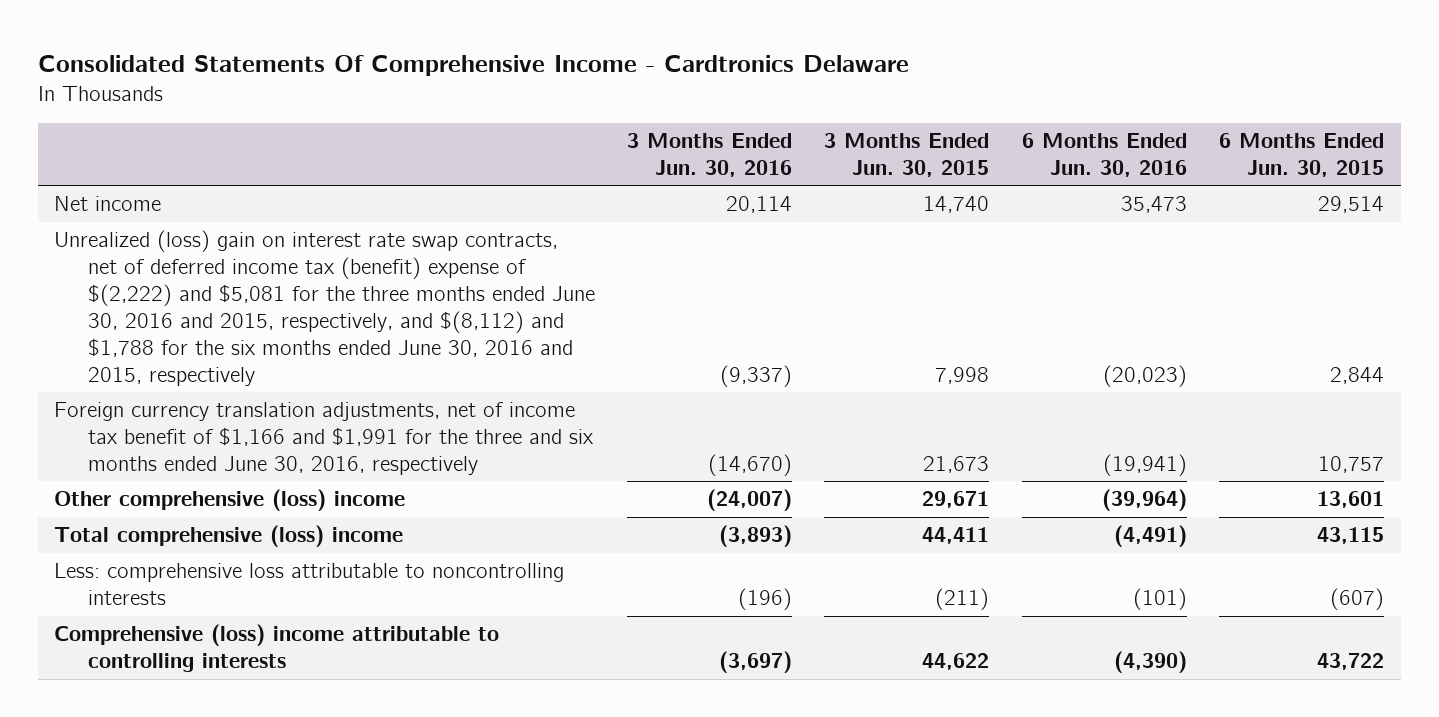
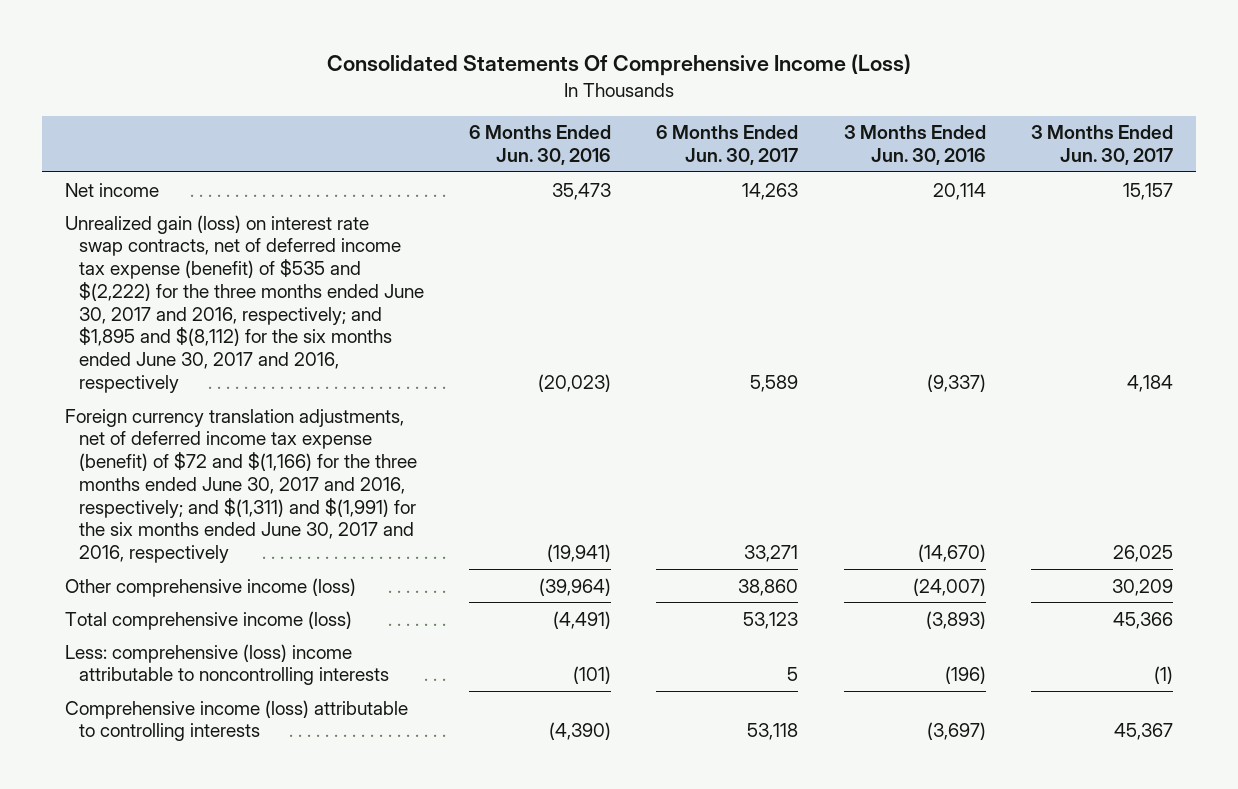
- Consolidated Statements Of Comprehensive Income - Cardtronics Delaware
+ Consolidated Statements Of Comprehensive Income (Loss)
- | 3 Months Ended Jun. 30, 2016 | 3 Months Ended Jun. 30, 2015 | 6 Months Ended Jun. 30, 2016 | 6 Months Ended Jun. 30, 2015
+ | 6 Months Ended Jun. 30, 2016 | 6 Months Ended Jun. 30, 2017 | 3 Months Ended Jun. 30, 2016 | 3 Months Ended Jun. 30, 2017
- Unrealized (loss) gain on interest rate swap contracts, net of deferred income tax (benefit) expense of $(2,222) and $5,081 for the three months ended June 30, 2016 and 2015, respectively, and $(8,112) and $1,788 for the six months ended June 30, 2016 and 2015, respectively | (9,337) | 7,998 | (20,023) | 2,844
- Foreign currency translation adjustments, net of income tax benefit of $1,166 and $1,991 for the three and six months ended June 30, 2016, respectively | (14,670) | 21,673 | (19,941) | 10,757
- Other comprehensive (loss) income | (24,007) | 29,671 | (39,964) | 13,601
- Total comprehensive (loss) income | (3,893) | 44,411 | (4,491) | 43,115
- Less: comprehensive loss attributable to noncontrolling interests | (196) | (211) | (101) | (607)
- Comprehensive (loss) income attributable to controlling interests | (3,697) | 44,622 | (4,390) | 43,722
+ Unrealized gain (loss) on interest rate swap contracts, net of deferred income tax expense (benefit) of $535 and $(2,222) for the three months ended June 30, 2017 and 2016, respectively; and $1,895 and $(8,112) for the six months ended June 30, 2017 and 2016, respectively | (20,023) | 5,589 | (9,337) | 4,184
+ Foreign currency translation adjustments, net of deferred income tax expense (benefit) of $72 and $(1,166) for the three months ended June 30, 2017 and 2016, respectively; and $(1,311) and $(1,991) for the six months ended June 30, 2017 and 2016, respectively | (19,941) | 33,271 | (14,670) | 26,025
+ Other comprehensive income (loss) | (39,964) | 38,860 | (24,007) | 30,209
+ Total comprehensive income (loss) | (4,491) | 53,123 | (3,893) | 45,366
+ Less: comprehensive (loss) income attributable to noncontrolling interests | (101) | 5 | (196) | (1)
+ Comprehensive income (loss) attributable to controlling interests | (4,390) | 53,118 | (3,697) | 45,367

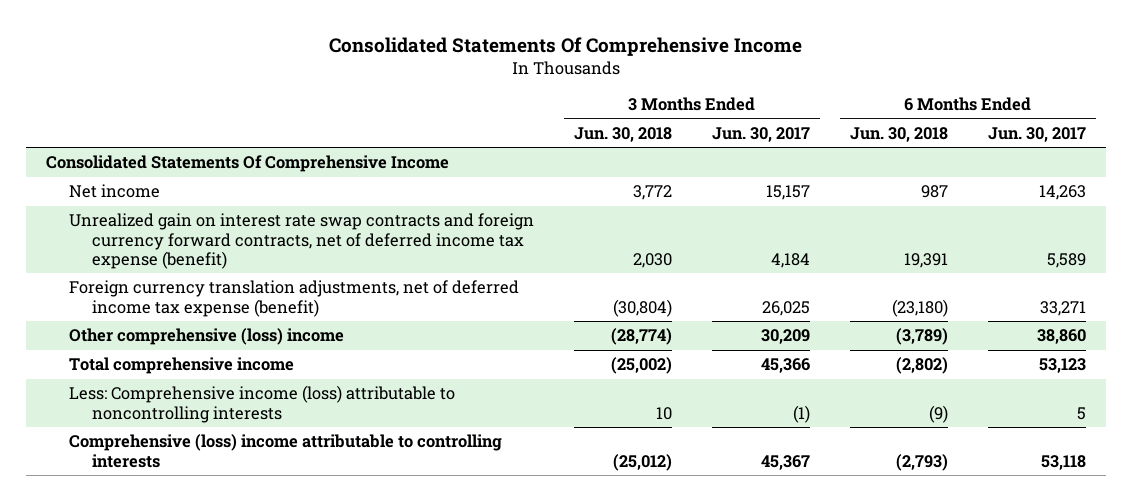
- Consolidated Statements Of Comprehensive Income (Loss)
+ Consolidated Statements Of Comprehensive Income
- | 6 Months Ended Jun. 30, 2016 | 6 Months Ended Jun. 30, 2017 | 3 Months Ended Jun. 30, 2016 | 3 Months Ended Jun. 30, 2017
+ | 3 Months Ended Jun. 30, 2018 | 3 Months Ended Jun. 30, 2017 | 6 Months Ended Jun. 30, 2018 | 6 Months Ended Jun. 30, 2017
+ Consolidated Statements Of Comprehensive Income
- Unrealized gain (loss) on interest rate swap contracts, net of deferred income tax expense (benefit) of $535 and $(2,222) for the three months ended June 30, 2017 and 2016, respectively; and $1,895 and $(8,112) for the six months ended June 30, 2017 and 2016, respectively | (20,023) | 5,589 | (9,337) | 4,184
- Foreign currency translation adjustments, net of deferred income tax expense (benefit) of $72 and $(1,166) for the three months ended June 30, 2017 and 2016, respectively; and $(1,311) and $(1,991) for the six months ended June 30, 2017 and 2016, respectively | (19,941) | 33,271 | (14,670) | 26,025
- Other comprehensive income (loss) | (39,964) | 38,860 | (24,007) | 30,209
- Total comprehensive income (loss) | (4,491) | 53,123 | (3,893) | 45,366
- Less: comprehensive (loss) income attributable to noncontrolling interests | (101) | 5 | (196) | (1)
- Comprehensive income (loss) attributable to controlling interests | (4,390) | 53,118 | (3,697) | 45,367
+ Unrealized gain on interest rate swap contracts and foreign currency forward contracts, net of deferred income tax expense (benefit) | 2,030 | 4,184 | 19,391 | 5,589
+ Foreign currency translation adjustments, net of deferred income tax expense (benefit) | (30,804) | 26,025 | (23,180) | 33,271
+ Other comprehensive (loss) income | (28,774) | 30,209 | (3,789) | 38,860
+ Total comprehensive income | (25,002) | 45,366 | (2,802) | 53,123
+ Less: Comprehensive income (loss) attributable to noncontrolling interests | 10 | (1) | (9) | 5
+ Comprehensive (loss) income attributable to controlling interests | (25,012) | 45,367 | (2,793) | 53,118

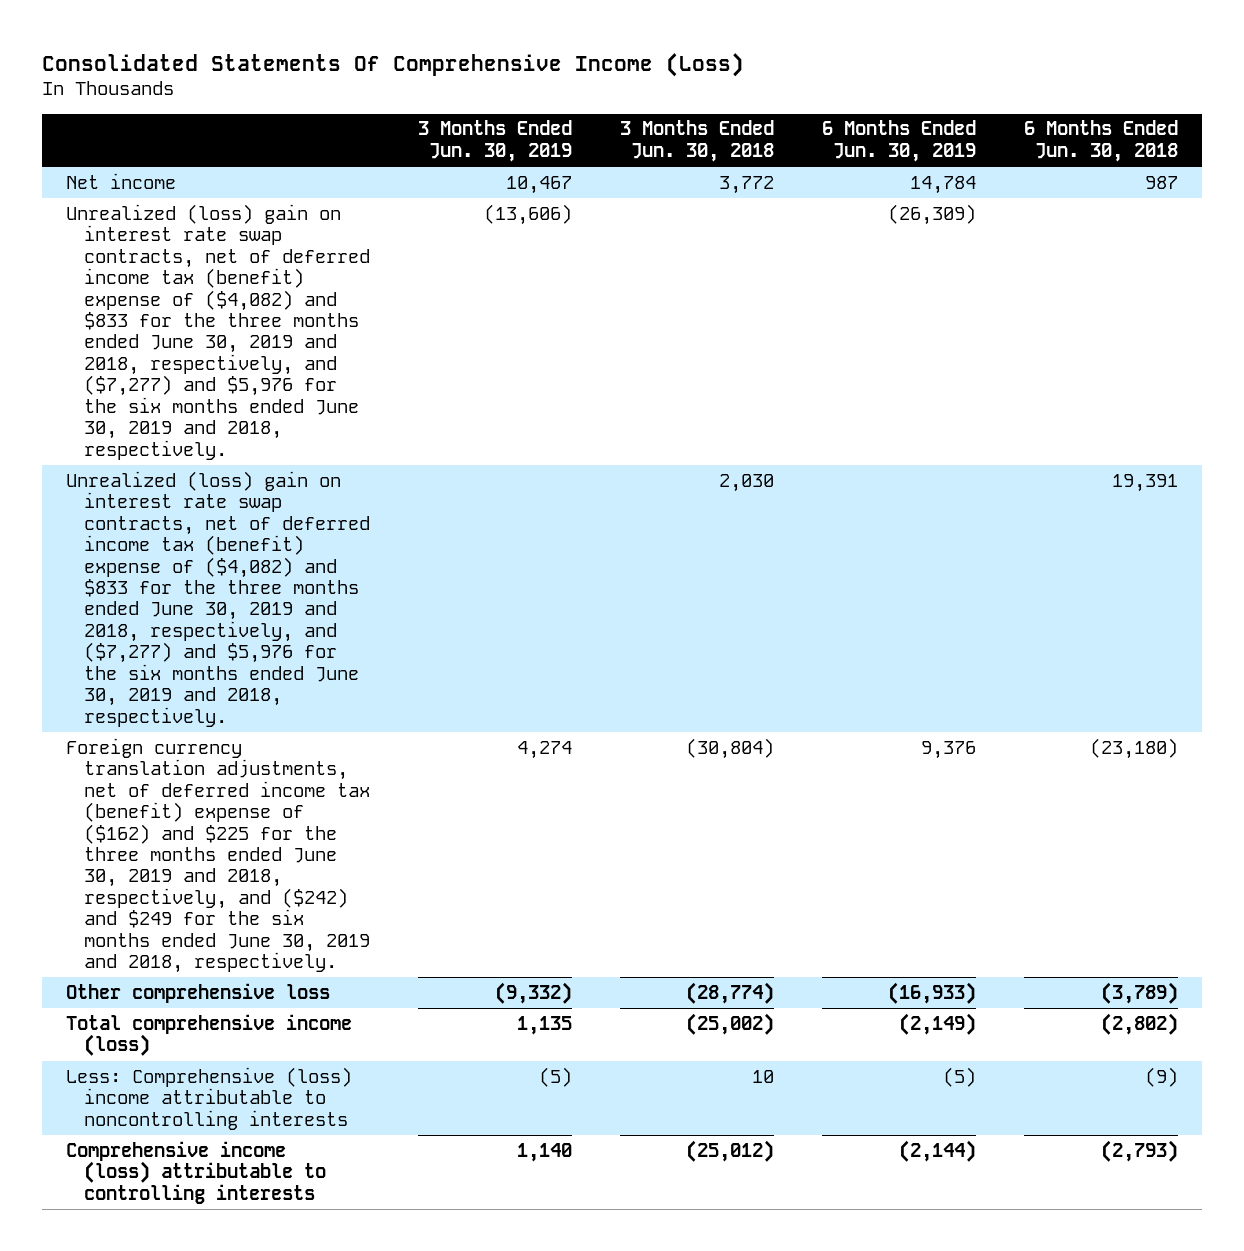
- Consolidated Statements Of Comprehensive Income
+ Consolidated Statements Of Comprehensive Income (Loss)
- | 3 Months Ended Jun. 30, 2018 | 3 Months Ended Jun. 30, 2017 | 6 Months Ended Jun. 30, 2018 | 6 Months Ended Jun. 30, 2017
+ | 3 Months Ended Jun. 30, 2019 | 3 Months Ended Jun. 30, 2018 | 6 Months Ended Jun. 30, 2019 | 6 Months Ended Jun. 30, 2018
- Consolidated Statements Of Comprehensive Income
- Unrealized gain on interest rate swap contracts and foreign currency forward contracts, net of deferred income tax expense (benefit) | 2,030 | 4,184 | 19,391 | 5,589
- Foreign currency translation adjustments, net of deferred income tax expense (benefit) | (30,804) | 26,025 | (23,180) | 33,271
- Other comprehensive (loss) income | (28,774) | 30,209 | (3,789) | 38,860
- Total comprehensive income | (25,002) | 45,366 | (2,802) | 53,123
- Less: Comprehensive income (loss) attributable to noncontrolling interests | 10 | (1) | (9) | 5
- Comprehensive (loss) income attributable to controlling interests | (25,012) | 45,367 | (2,793) | 53,118
+ Unrealized (loss) gain on interest rate swap contracts, net of deferred income tax (benefit) expense of ($4,082) and $833 for the three months ended June 30, 2019 and 2018, respectively, and ($7,277) and $5,976 for the six months ended June 30, 2019 and 2018, respectively. | (13,606) | | (26,309) |
+ Unrealized (loss) gain on interest rate swap contracts, net of deferred income tax (benefit) expense of ($4,082) and $833 for the three months ended June 30, 2019 and 2018, respectively, and ($7,277) and $5,976 for the six months ended June 30, 2019 and 2018, respectively. | | 2,030 | | 19,391
+ Foreign currency translation adjustments, net of deferred income tax (benefit) expense of ($162) and $225 for the three months ended June 30, 2019 and 2018, respectively, and ($242) and $249 for the six months ended June 30, 2019 and 2018, respectively. | 4,274 | (30,804) | 9,376 | (23,180)
+ Other comprehensive loss | (9,332) | (28,774) | (16,933) | (3,789)
+ Total comprehensive income (loss) | 1,135 | (25,002) | (2,149) | (2,802)
+ Less: Comprehensive (loss) income attributable to noncontrolling interests | (5) | 10 | (5) | (9)
+ Comprehensive income (loss) attributable to controlling interests | 1,140 | (25,012) | (2,144) | (2,793)

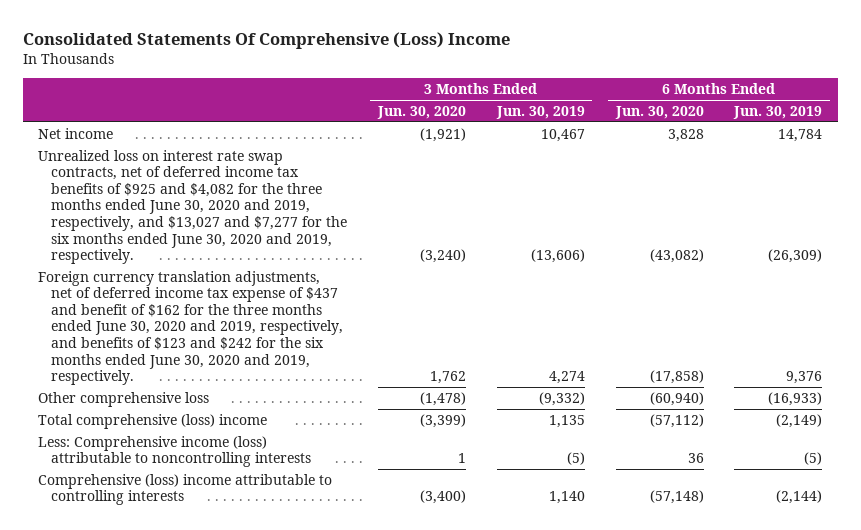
- Consolidated Statements Of Comprehensive Income (Loss)
+ Consolidated Statements Of Comprehensive (Loss) Income
- | 3 Months Ended Jun. 30, 2019 | 3 Months Ended Jun. 30, 2018 | 6 Months Ended Jun. 30, 2019 | 6 Months Ended Jun. 30, 2018
+ | 3 Months Ended Jun. 30, 2020 | 3 Months Ended Jun. 30, 2019 | 6 Months Ended Jun. 30, 2020 | 6 Months Ended Jun. 30, 2019
- Unrealized (loss) gain on interest rate swap contracts, net of deferred income tax (benefit) expense of ($4,082) and $833 for the three months ended June 30, 2019 and 2018, respectively, and ($7,277) and $5,976 for the six months ended June 30, 2019 and 2018, respectively. | (13,606) | | (26,309) |
- Unrealized (loss) gain on interest rate swap contracts, net of deferred income tax (benefit) expense of ($4,082) and $833 for the three months ended June 30, 2019 and 2018, respectively, and ($7,277) and $5,976 for the six months ended June 30, 2019 and 2018, respectively. | | 2,030 | | 19,391
- Foreign currency translation adjustments, net of deferred income tax (benefit) expense of ($162) and $225 for the three months ended June 30, 2019 and 2018, respectively, and ($242) and $249 for the six months ended June 30, 2019 and 2018, respectively. | 4,274 | (30,804) | 9,376 | (23,180)
+ Unrealized loss on interest rate swap contracts, net of deferred income tax benefits of $925 and $4,082 for the three months ended June 30, 2020 and 2019, respectively, and $13,027 and $7,277 for the six months ended June 30, 2020 and 2019, respectively. | (3,240) | (13,606) | (43,082) | (26,309)
+ Foreign currency translation adjustments, net of deferred income tax expense of $437 and benefit of $162 for the three months ended June 30, 2020 and 2019, respectively, and benefits of $123 and $242 for the six months ended June 30, 2020 and 2019, respectively. | 1,762 | 4,274 | (17,858) | 9,376
- Total comprehensive income (loss) | 1,135 | (25,002) | (2,149) | (2,802)
- Less: Comprehensive (loss) income attributable to noncontrolling interests | (5) | 10 | (5) | (9)
- Comprehensive income (loss) attributable to controlling interests | 1,140 | (25,012) | (2,144) | (2,793)
+ Total comprehensive (loss) income | (3,399) | 1,135 | (57,112) | (2,149)
+ Less: Comprehensive income (loss) attributable to noncontrolling interests | 1 | (5) | 36 | (5)
+ Comprehensive (loss) income attributable to controlling interests | (3,400) | 1,140 | (57,148) | (2,144)

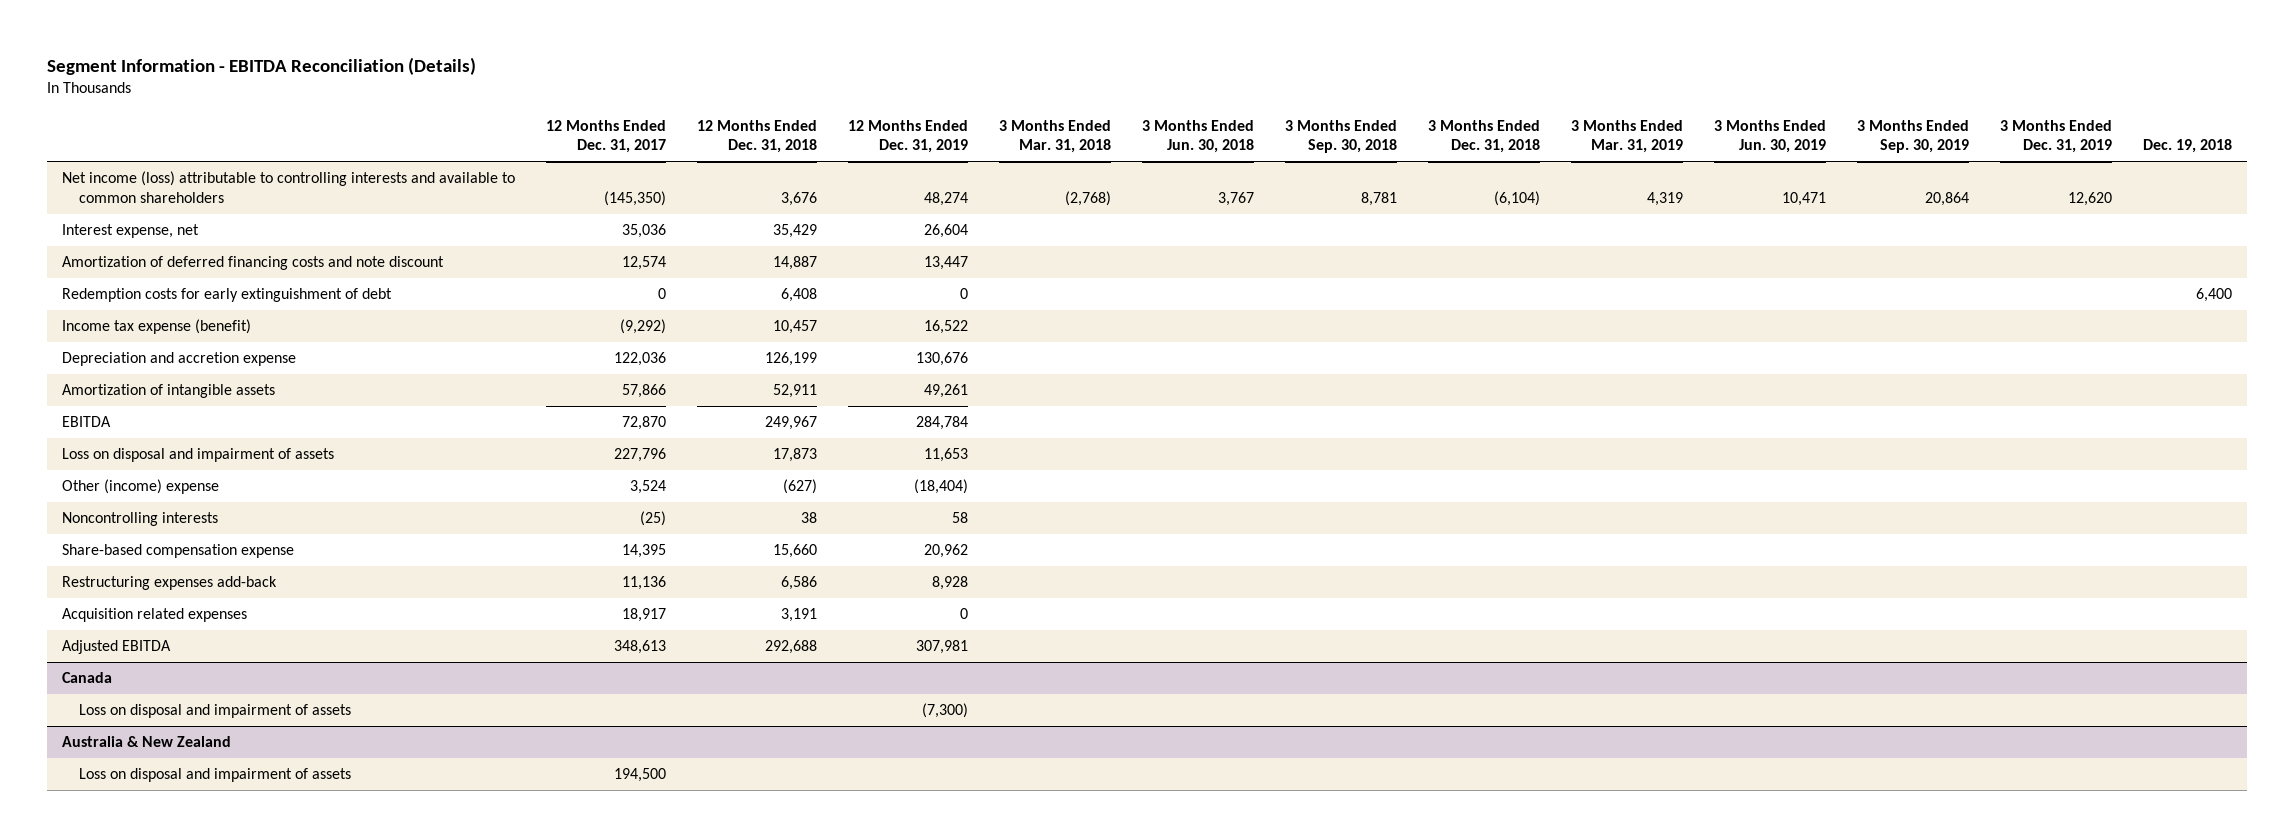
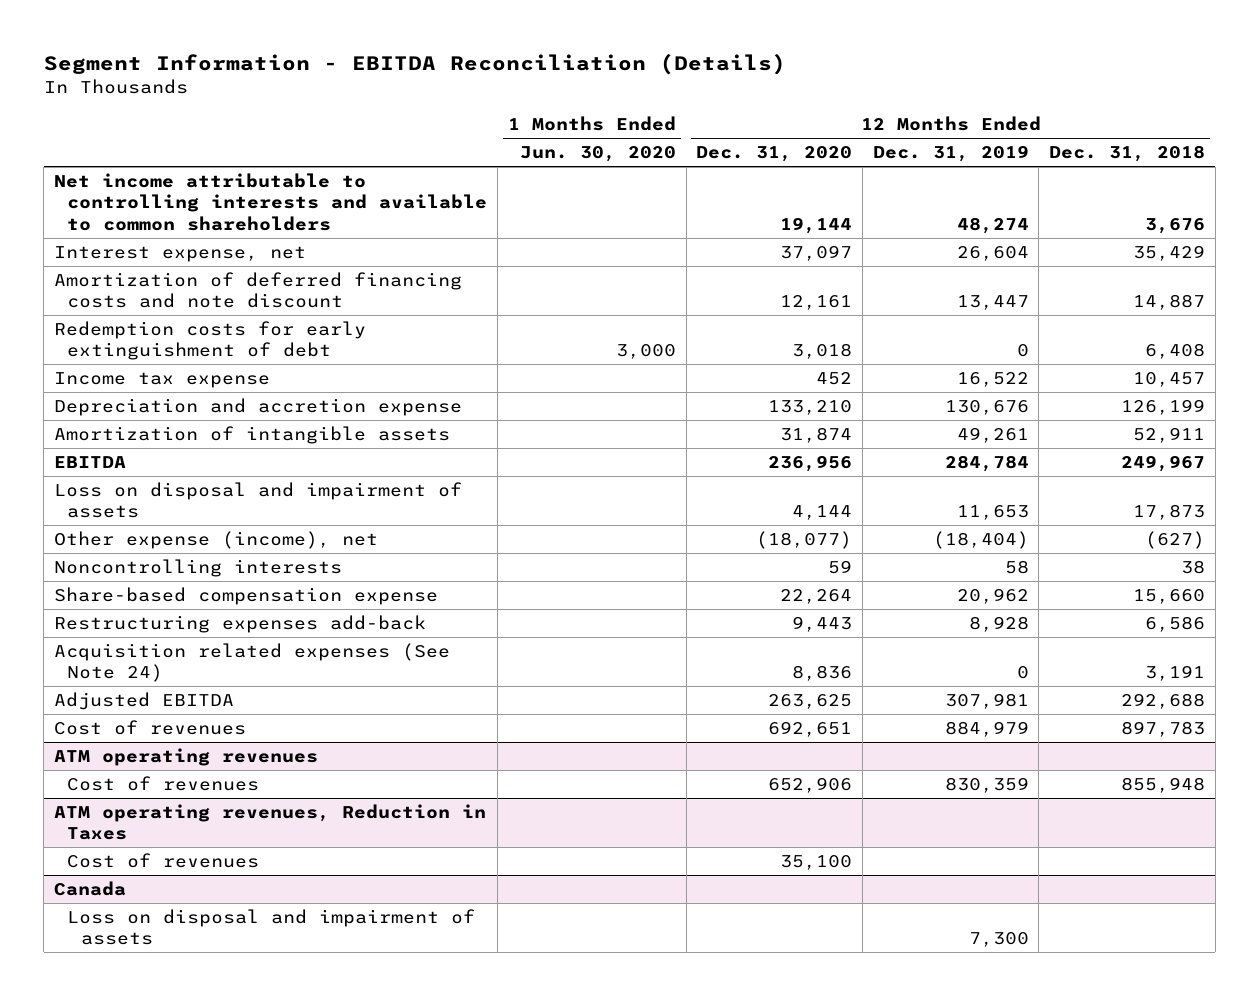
- | 12 Months Ended Dec. 31, 2017 | 12 Months Ended Dec. 31, 2018 | 12 Months Ended Dec. 31, 2019 | 3 Months Ended Mar. 31, 2018 | 3 Months Ended Jun. 30, 2018 | 3 Months Ended Sep. 30, 2018 | 3 Months Ended Dec. 31, 2018 | 3 Months Ended Mar. 31, 2019 | 3 Months Ended Jun. 30, 2019 | 3 Months Ended Sep. 30, 2019 | 3 Months Ended Dec. 31, 2019 | Dec. 19, 2018
+ | 1 Months Ended Jun. 30, 2020 | 12 Months Ended Dec. 31, 2020 | 12 Months Ended Dec. 31, 2019 | 12 Months Ended Dec. 31, 2018
- Net income (loss) attributable to controlling interests and available to common shareholders | (145,350) | 3,676 | 48,274 | (2,768) | 3,767 | 8,781 | (6,104) | 4,319 | 10,471 | 20,864 | 12,620 |
+ Net income attributable to controlling interests and available to common shareholders | | 19,144 | 48,274 | 3,676
- Income tax expense (benefit) | (9,292) | 10,457 | 16,522 | | | | | | | | |
+ Income tax expense | | 452 | 16,522 | 10,457
- Other (income) expense | 3,524 | (627) | (18,404) | | | | | | | | |
+ Other expense (income), net | | (18,077) | (18,404) | (627)
- Acquisition related expenses | 18,917 | 3,191 | 0 | | | | | | | | |
+ Acquisition related expenses (See Note 24) | | 8,836 | 0 | 3,191
+ Cost of revenues | | 692,651 | 884,979 | 897,783
+ ATM operating revenues
+ Cost of revenues | | 652,906 | 830,359 | 855,948
+ ATM operating revenues, Reduction in Taxes
+ Cost of revenues | | 35,100 | |
@ Canada
- Loss on disposal and impairment of assets | | | (7,300) | | | | | | | | |
- Australia & New Zealand
- Loss on disposal and impairment of assets | 194,500 | | | | | | | | | | |
@ Canada
+ Loss on disposal and impairment of assets | | | 7,300 |

